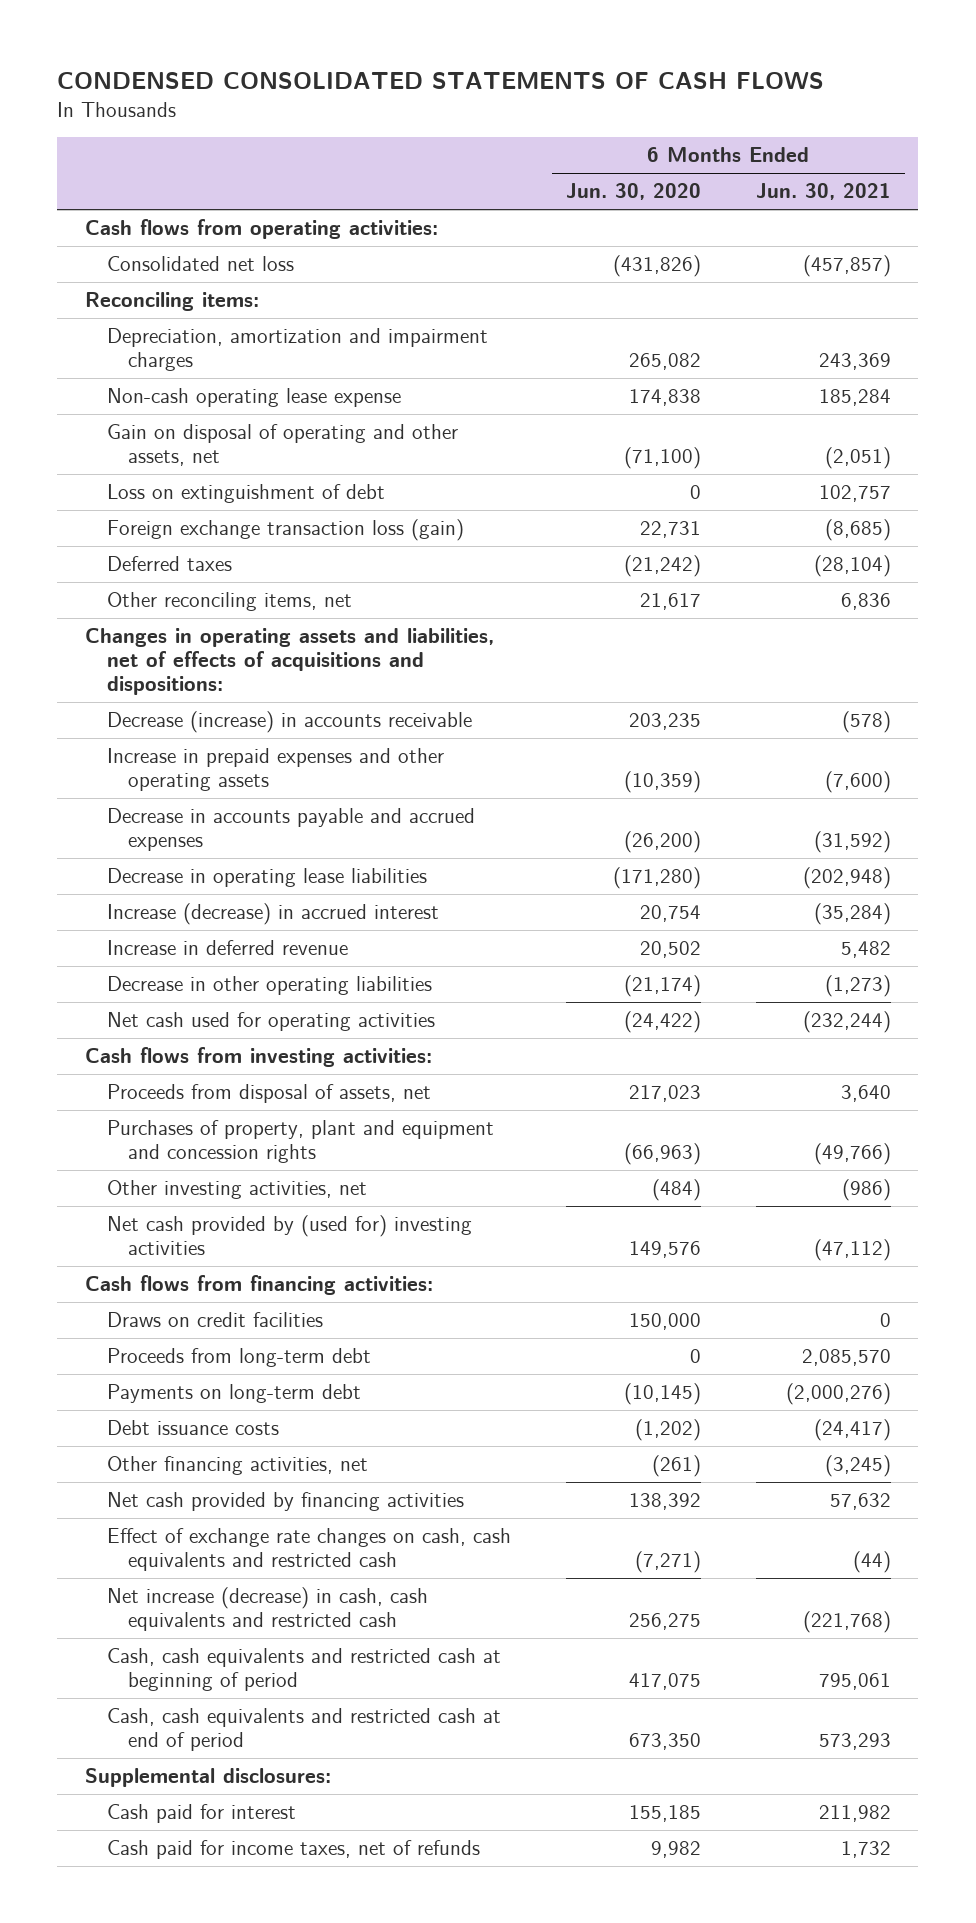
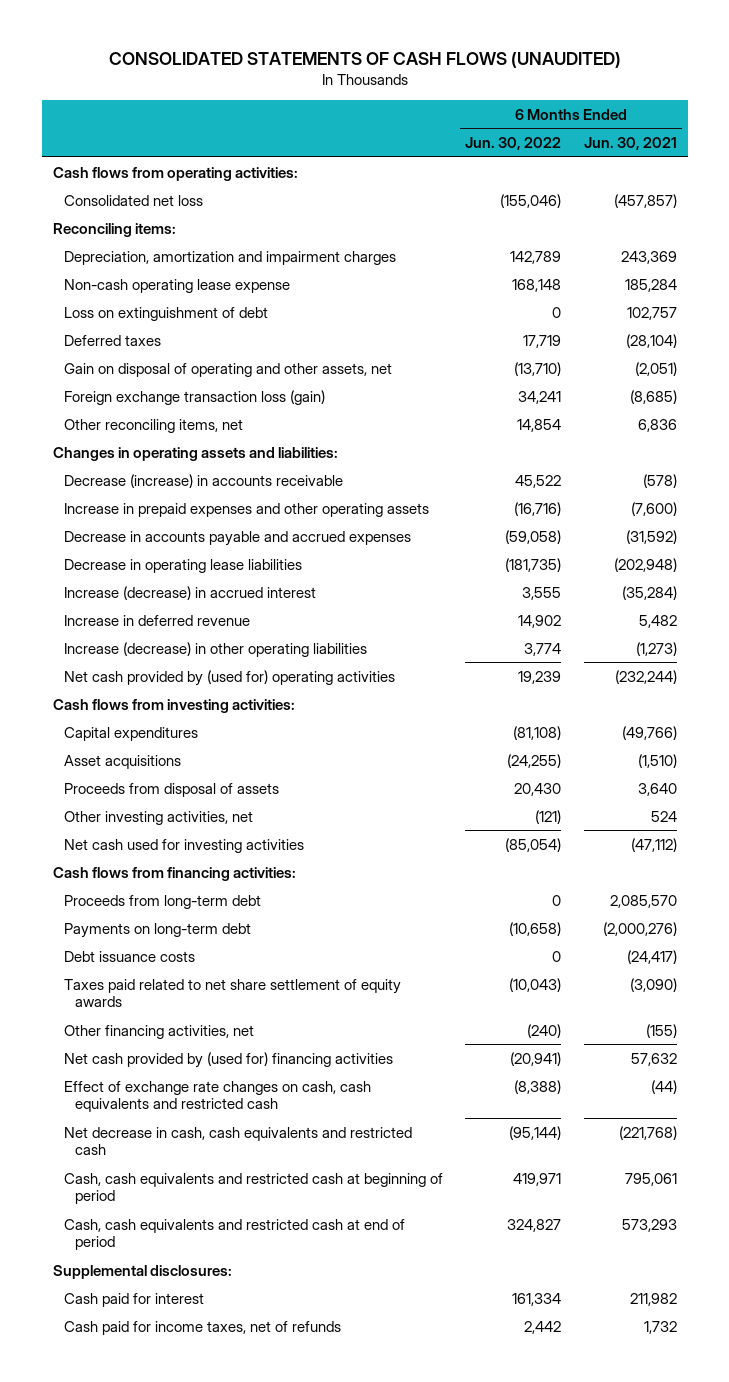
- CONDENSED CONSOLIDATED STATEMENTS OF CASH FLOWS
+ CONSOLIDATED STATEMENTS OF CASH FLOWS (UNAUDITED)
- | 6 Months Ended Jun. 30, 2020 | 6 Months Ended Jun. 30, 2021
+ | 6 Months Ended Jun. 30, 2022 | 6 Months Ended Jun. 30, 2021
moved down: Gain on disposal of operating and other assets, net | (13,710) | (2,051)
moved down: Foreign exchange transaction loss (gain) | 34,241 | (8,685)
- Changes in operating assets and liabilities, net of effects of acquisitions and dispositions:
+ Changes in operating assets and liabilities:
- Decrease in other operating liabilities | (21,174) | (1,273)
- Net cash used for operating activities | (24,422) | (232,244)
+ Increase (decrease) in other operating liabilities | 3,774 | (1,273)
+ Net cash provided by (used for) operating activities | 19,239 | (232,244)
- Proceeds from disposal of assets, net | 217,023 | 3,640
- Purchases of property, plant and equipment and concession rights | (66,963) | (49,766)
- Other investing activities, net | (484) | (986)
- Net cash provided by (used for) investing activities | 149,576 | (47,112)
+ Capital expenditures | (81,108) | (49,766)
+ Asset acquisitions | (24,255) | (1,510)
+ Proceeds from disposal of assets | 20,430 | 3,640
+ Other investing activities, net | (121) | 524
+ Net cash used for investing activities | (85,054) | (47,112)
- Draws on credit facilities | 150,000 | 0
- Other financing activities, net | (261) | (3,245)
- Net cash provided by financing activities | 138,392 | 57,632
+ Taxes paid related to net share settlement of equity awards | (10,043) | (3,090)
+ Other financing activities, net | (240) | (155)
+ Net cash provided by (used for) financing activities | (20,941) | 57,632
- Net increase (decrease) in cash, cash equivalents and restricted cash | 256,275 | (221,768)
+ Net decrease in cash, cash equivalents and restricted cash | (95,144) | (221,768)

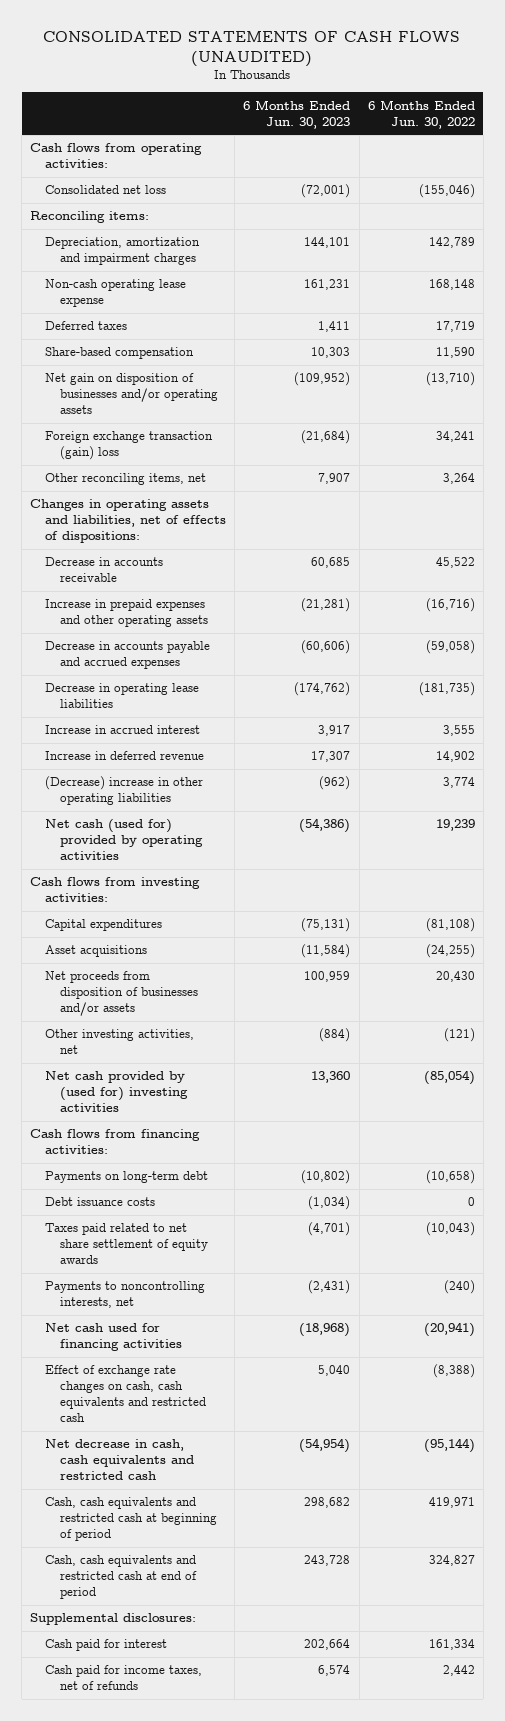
- | 6 Months Ended Jun. 30, 2022 | 6 Months Ended Jun. 30, 2021
+ | 6 Months Ended Jun. 30, 2023 | 6 Months Ended Jun. 30, 2022
- Loss on extinguishment of debt | 0 | 102,757
- Gain on disposal of operating and other assets, net | (13,710) | (2,051)
- Foreign exchange transaction loss (gain) | 34,241 | (8,685)
- Other reconciling items, net | 14,854 | 6,836
- Changes in operating assets and liabilities:
- Decrease (increase) in accounts receivable | 45,522 | (578)
+ Share-based compensation | 10,303 | 11,590
+ Net gain on disposition of businesses and/or operating assets | (109,952) | (13,710)
+ Foreign exchange transaction (gain) loss | (21,684) | 34,241
+ Other reconciling items, net | 7,907 | 3,264
+ Changes in operating assets and liabilities, net of effects of dispositions:
+ Decrease in accounts receivable | 60,685 | 45,522
- Increase (decrease) in accrued interest | 3,555 | (35,284)
+ Increase in accrued interest | 3,917 | 3,555
- Increase (decrease) in other operating liabilities | 3,774 | (1,273)
- Net cash provided by (used for) operating activities | 19,239 | (232,244)
+ (Decrease) increase in other operating liabilities | (962) | 3,774
+ Net cash (used for) provided by operating activities | (54,386) | 19,239
- Proceeds from disposal of assets | 20,430 | 3,640
+ Net proceeds from disposition of businesses and/or assets | 100,959 | 20,430
- Net cash used for investing activities | (85,054) | (47,112)
+ Net cash provided by (used for) investing activities | 13,360 | (85,054)
- Proceeds from long-term debt | 0 | 2,085,570
- Other financing activities, net | (240) | (155)
- Net cash provided by (used for) financing activities | (20,941) | 57,632
+ Payments to noncontrolling interests, net | (2,431) | (240)
+ Net cash used for financing activities | (18,968) | (20,941)

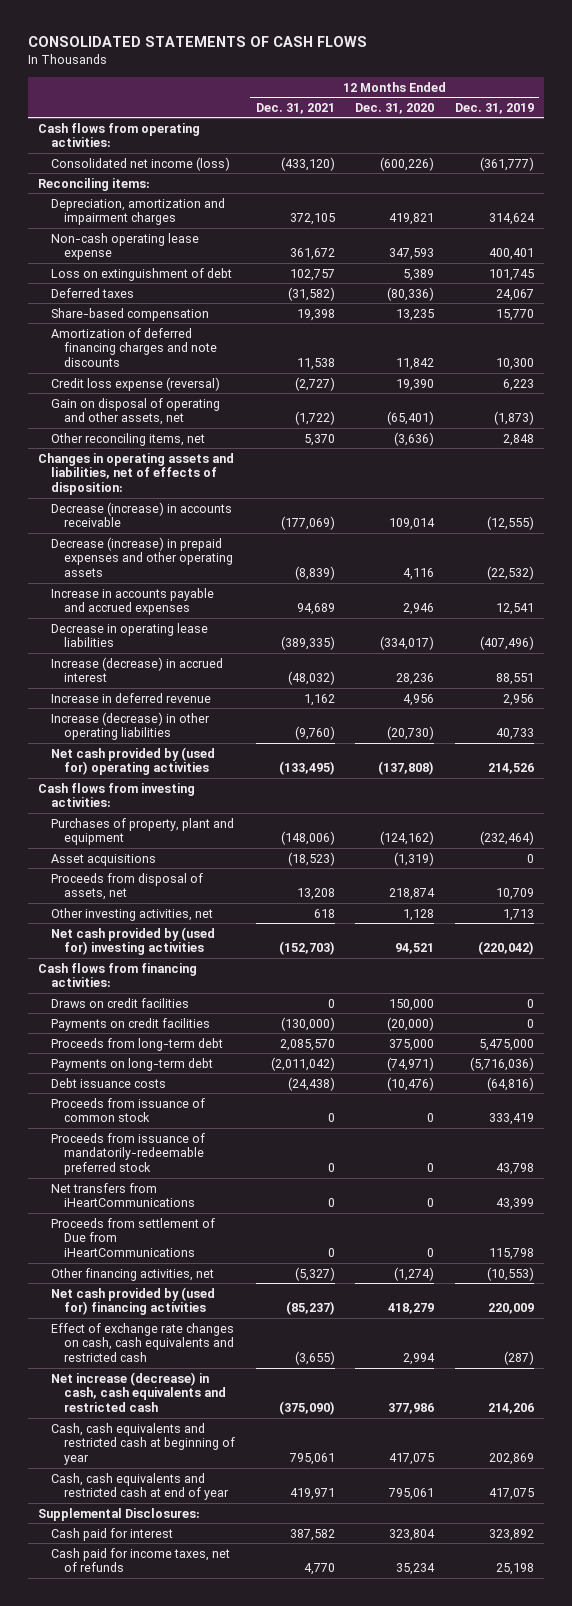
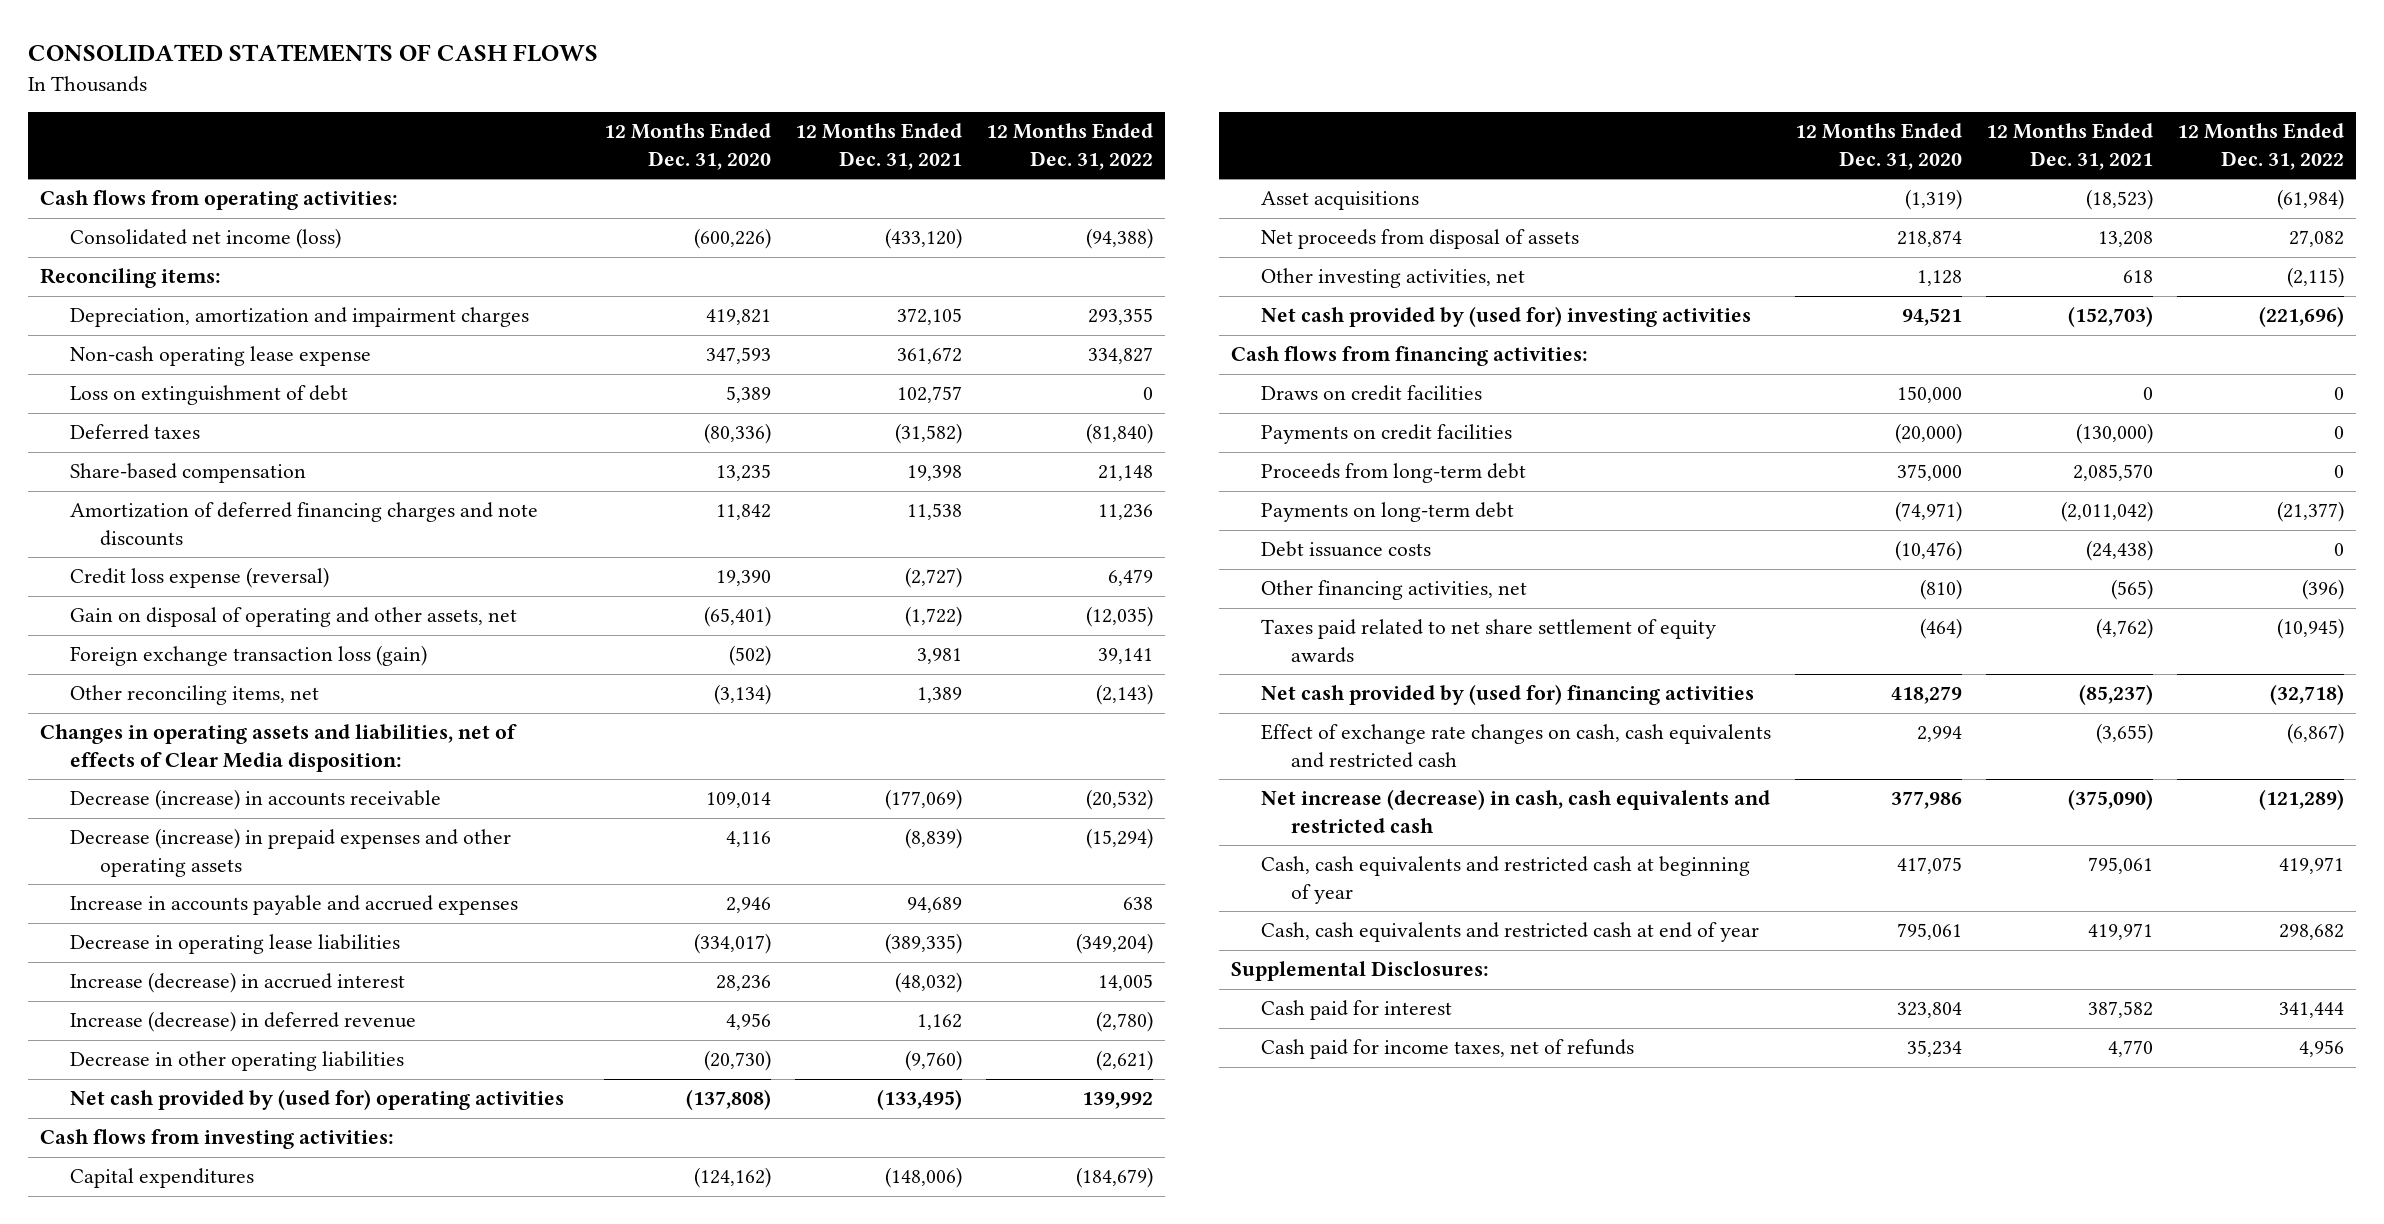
- | 12 Months Ended Dec. 31, 2021 | 12 Months Ended Dec. 31, 2020 | 12 Months Ended Dec. 31, 2019
+ | 12 Months Ended Dec. 31, 2020 | 12 Months Ended Dec. 31, 2021 | 12 Months Ended Dec. 31, 2022
- Other reconciling items, net | 5,370 | (3,636) | 2,848
- Changes in operating assets and liabilities, net of effects of disposition:
+ Foreign exchange transaction loss (gain) | (502) | 3,981 | 39,141
+ Other reconciling items, net | (3,134) | 1,389 | (2,143)
+ Changes in operating assets and liabilities, net of effects of Clear Media disposition:
- Increase in deferred revenue | 1,162 | 4,956 | 2,956
- Increase (decrease) in other operating liabilities | (9,760) | (20,730) | 40,733
+ Increase (decrease) in deferred revenue | 4,956 | 1,162 | (2,780)
+ Decrease in other operating liabilities | (20,730) | (9,760) | (2,621)
- Purchases of property, plant and equipment | (148,006) | (124,162) | (232,464)
+ Capital expenditures | (124,162) | (148,006) | (184,679)
- Proceeds from disposal of assets, net | 13,208 | 218,874 | 10,709
+ Net proceeds from disposal of assets | 218,874 | 13,208 | 27,082
- Proceeds from issuance of common stock | 0 | 0 | 333,419
- Proceeds from issuance of mandatorily-redeemable preferred stock | 0 | 0 | 43,798
- Net transfers from iHeartCommunications | 0 | 0 | 43,399
- Proceeds from settlement of Due from iHeartCommunications | 0 | 0 | 115,798
- Other financing activities, net | (5,327) | (1,274) | (10,553)
+ Other financing activities, net | (810) | (565) | (396)
+ Taxes paid related to net share settlement of equity awards | (464) | (4,762) | (10,945)

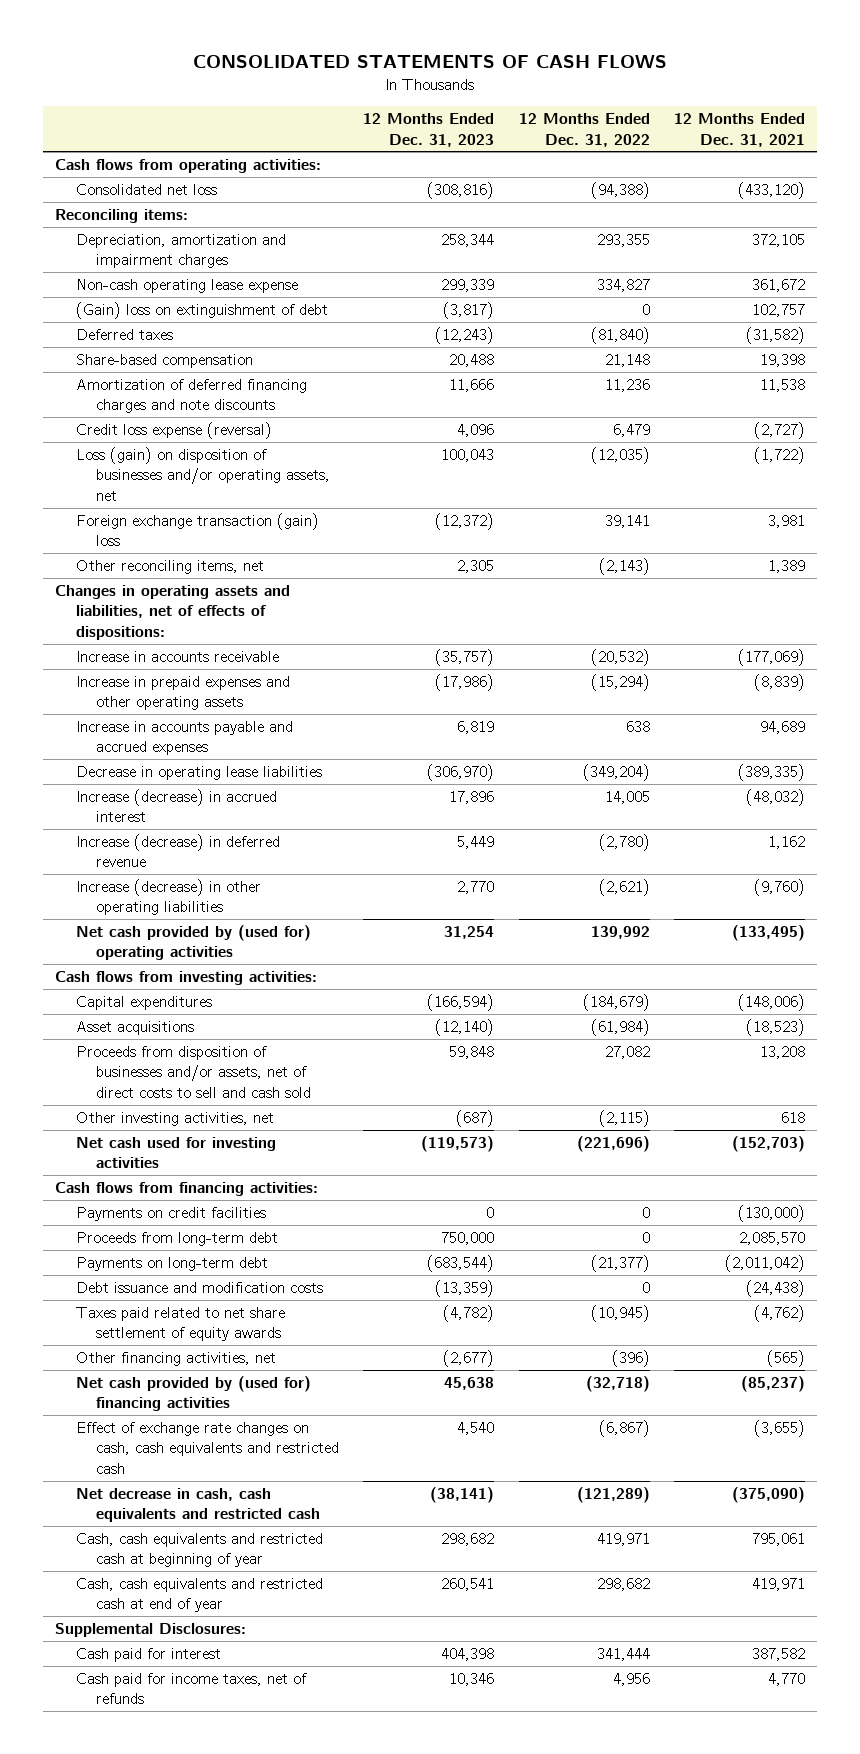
- | 12 Months Ended Dec. 31, 2020 | 12 Months Ended Dec. 31, 2021 | 12 Months Ended Dec. 31, 2022
+ | 12 Months Ended Dec. 31, 2023 | 12 Months Ended Dec. 31, 2022 | 12 Months Ended Dec. 31, 2021
- Consolidated net income (loss) | (600,226) | (433,120) | (94,388)
+ Consolidated net loss | (308,816) | (94,388) | (433,120)
- Loss on extinguishment of debt | 5,389 | 102,757 | 0
+ (Gain) loss on extinguishment of debt | (3,817) | 0 | 102,757
- Gain on disposal of operating and other assets, net | (65,401) | (1,722) | (12,035)
- Foreign exchange transaction loss (gain) | (502) | 3,981 | 39,141
+ Loss (gain) on disposition of businesses and/or operating assets, net | 100,043 | (12,035) | (1,722)
+ Foreign exchange transaction (gain) loss | (12,372) | 39,141 | 3,981
- Changes in operating assets and liabilities, net of effects of Clear Media disposition:
- Decrease (increase) in accounts receivable | 109,014 | (177,069) | (20,532)
- Decrease (increase) in prepaid expenses and other operating assets | 4,116 | (8,839) | (15,294)
+ Changes in operating assets and liabilities, net of effects of dispositions:
+ Increase in accounts receivable | (35,757) | (20,532) | (177,069)
+ Increase in prepaid expenses and other operating assets | (17,986) | (15,294) | (8,839)
- Decrease in other operating liabilities | (20,730) | (9,760) | (2,621)
+ Increase (decrease) in other operating liabilities | 2,770 | (2,621) | (9,760)
- Net proceeds from disposal of assets | 218,874 | 13,208 | 27,082
+ Proceeds from disposition of businesses and/or assets, net of direct costs to sell and cash sold | 59,848 | 27,082 | 13,208
- Net cash provided by (used for) investing activities | 94,521 | (152,703) | (221,696)
+ Net cash used for investing activities | (119,573) | (221,696) | (152,703)
- Draws on credit facilities | 150,000 | 0 | 0
- Debt issuance costs | (10,476) | (24,438) | 0
+ Debt issuance and modification costs | (13,359) | 0 | (24,438)
moved down: Other financing activities, net | (2,677) | (396) | (565)
- Net increase (decrease) in cash, cash equivalents and restricted cash | 377,986 | (375,090) | (121,289)
+ Net decrease in cash, cash equivalents and restricted cash | (38,141) | (121,289) | (375,090)

